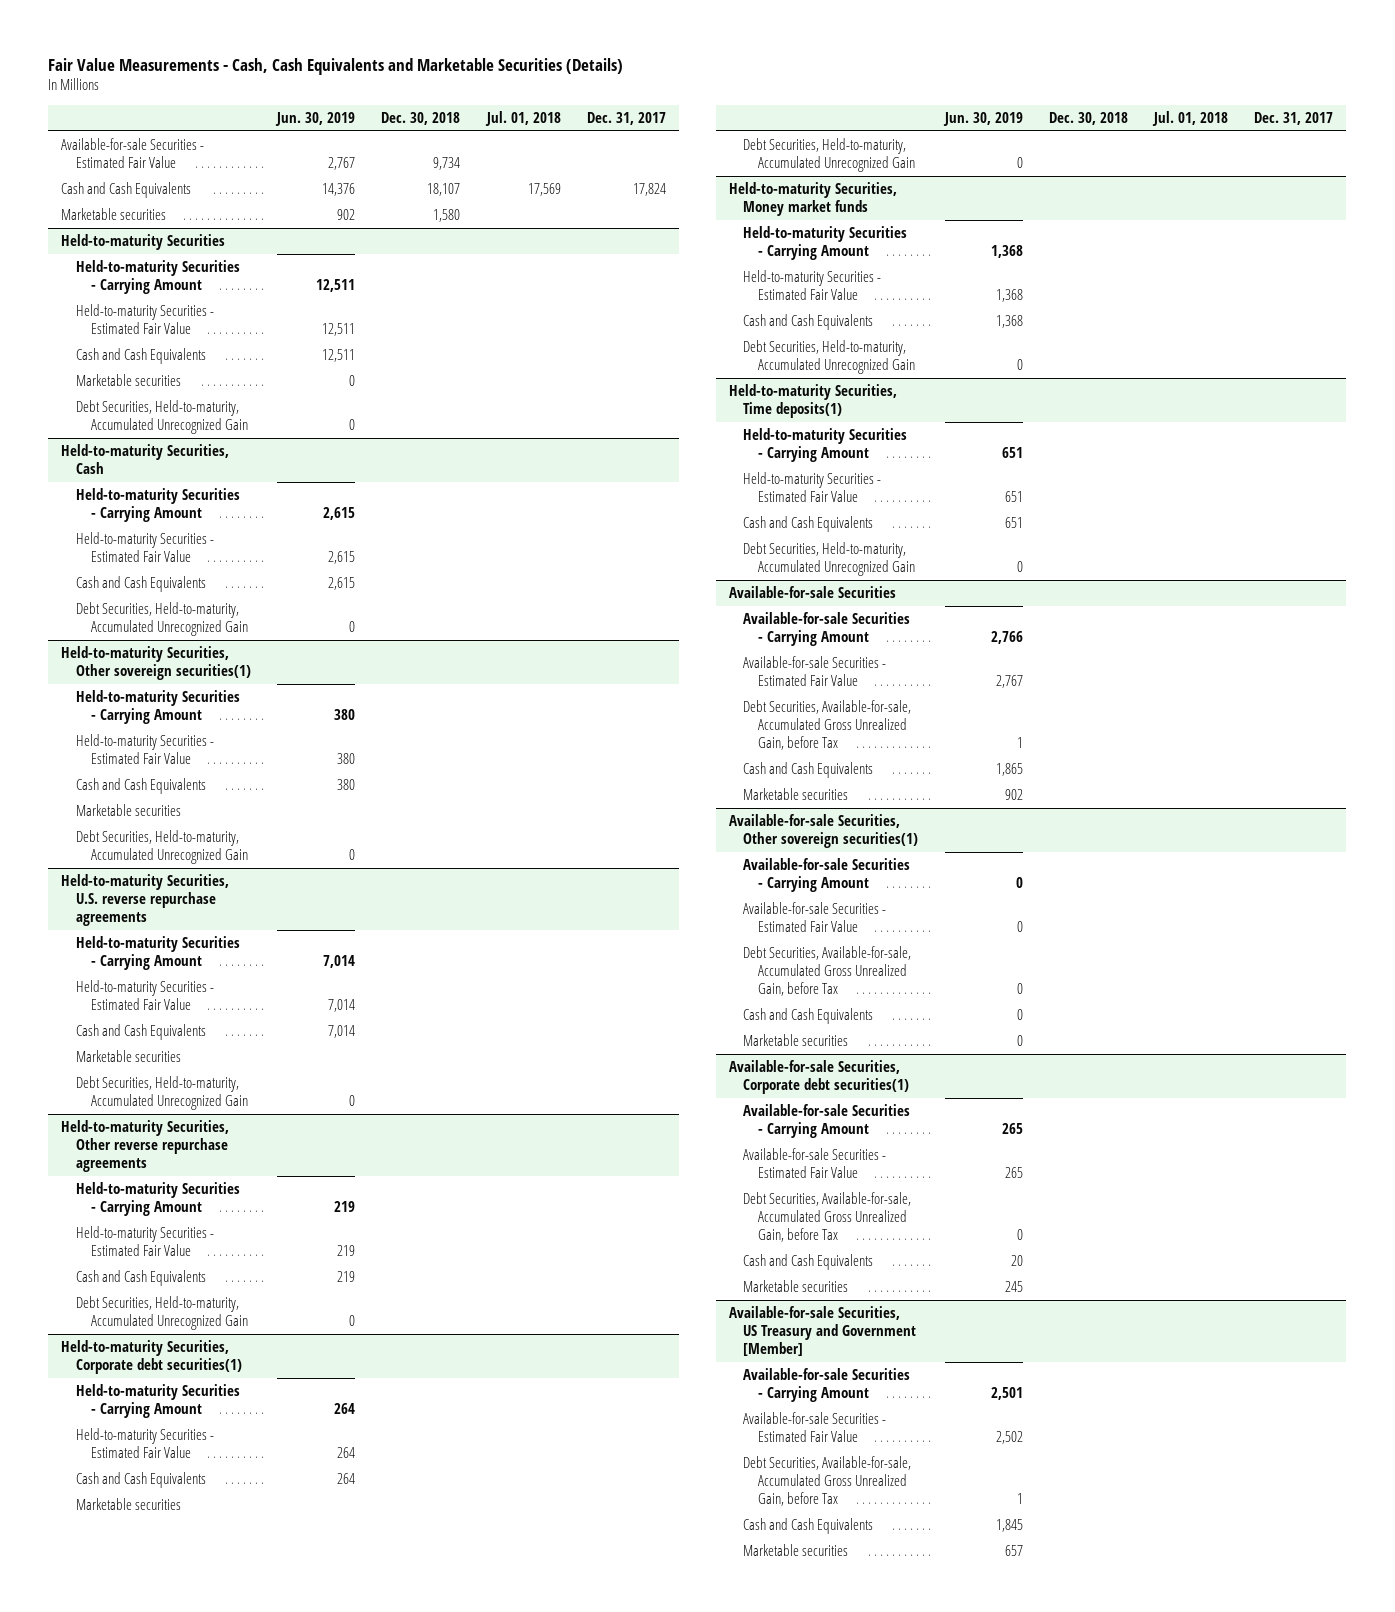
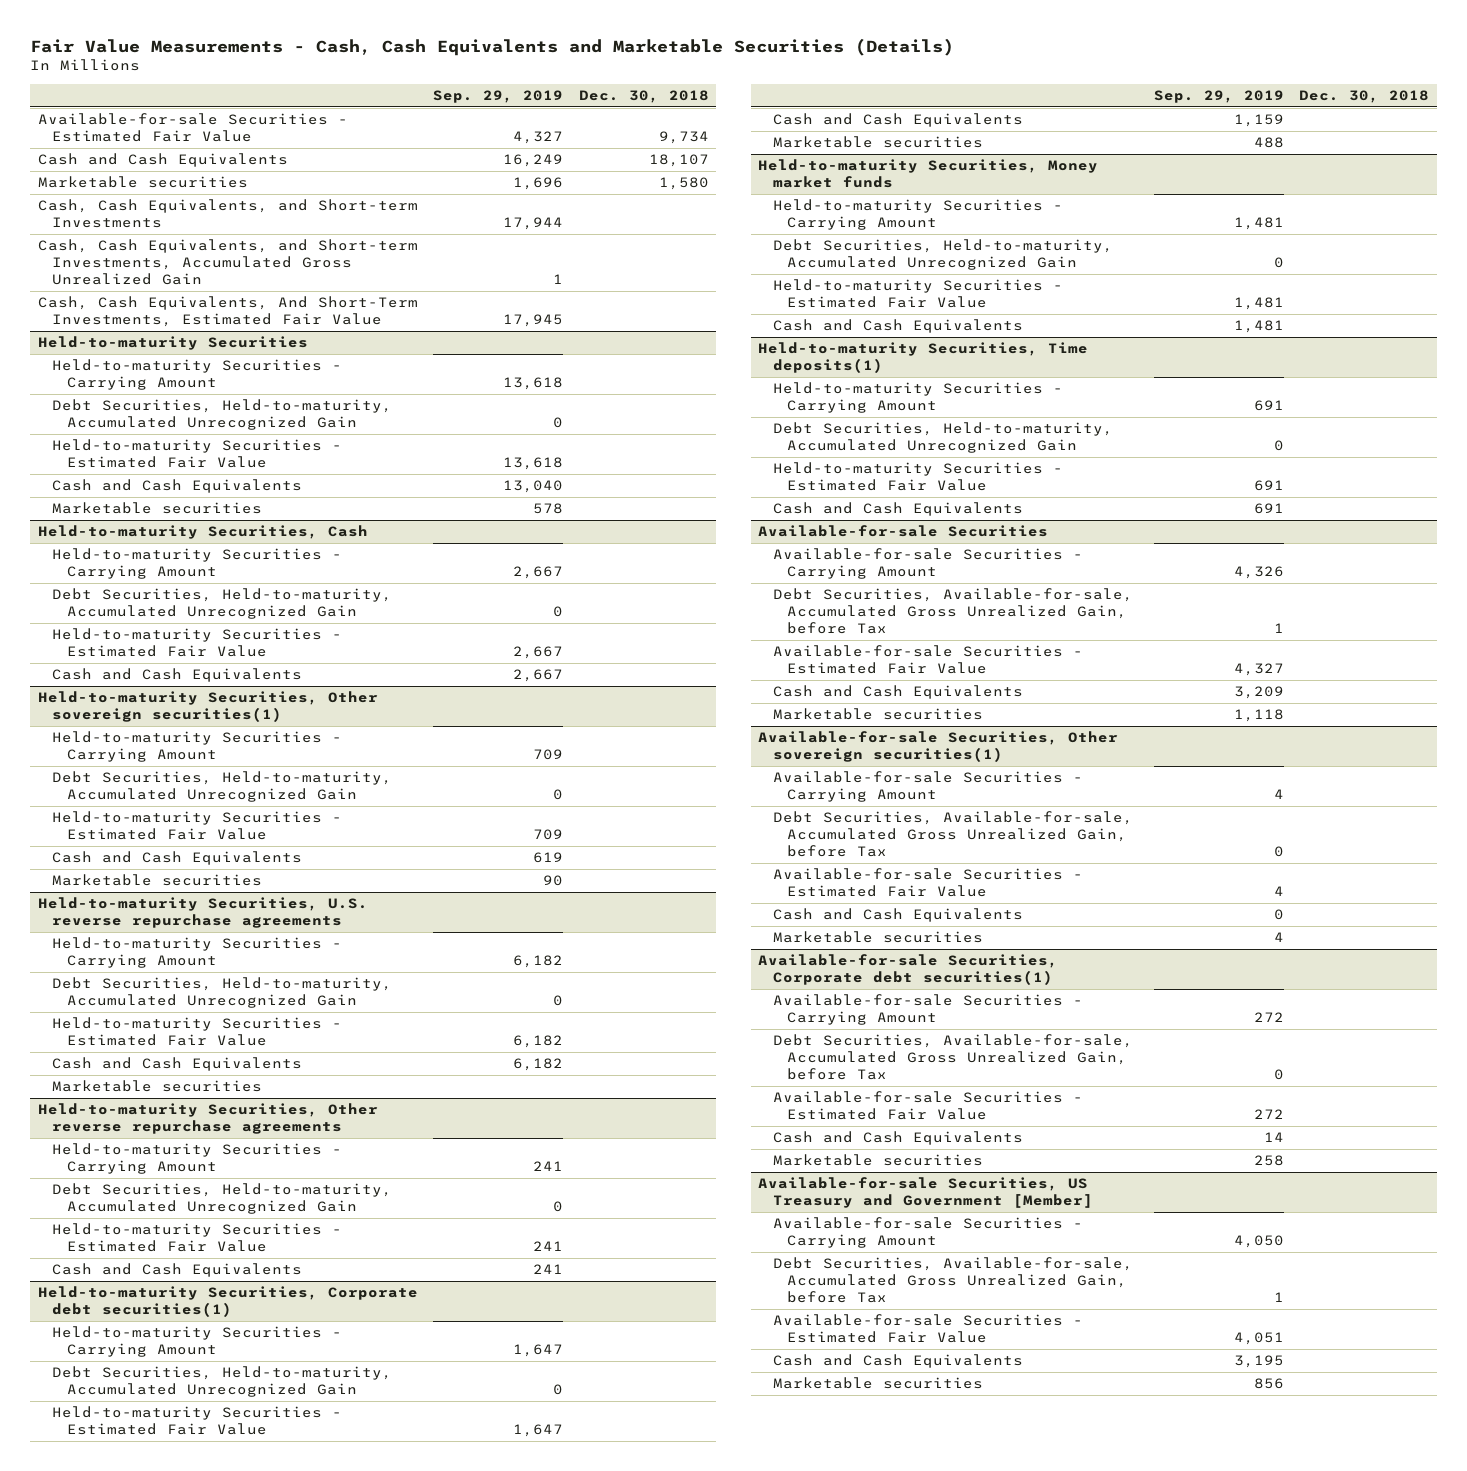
- | Jun. 30, 2019 | Dec. 30, 2018 | Jul. 01, 2018 | Dec. 31, 2017
+ | Sep. 29, 2019 | Dec. 30, 2018
+ Cash, Cash Equivalents, and Short-term Investments | 17,944 |
+ Cash, Cash Equivalents, and Short-term Investments, Accumulated Gross Unrealized Gain | 1 |
+ Cash, Cash Equivalents, And Short-Term Investments, Estimated Fair Value | 17,945 |
@ Held-to-maturity Securities
moved up: Debt Securities, Held-to-maturity, Accumulated Unrecognized Gain | 0 |
@ Held-to-maturity Securities, Cash
moved up: Debt Securities, Held-to-maturity, Accumulated Unrecognized Gain | 0 |
@ Held-to-maturity Securities, Other sovereign securities(1)
moved up: Debt Securities, Held-to-maturity, Accumulated Unrecognized Gain | 0 |
@ Held-to-maturity Securities, U.S. reverse repurchase agreements
moved up: Debt Securities, Held-to-maturity, Accumulated Unrecognized Gain | 0 |
@ Held-to-maturity Securities, Other reverse repurchase agreements
moved up: Debt Securities, Held-to-maturity, Accumulated Unrecognized Gain | 0 |
@ Held-to-maturity Securities, Corporate debt securities(1)
moved up: Debt Securities, Held-to-maturity, Accumulated Unrecognized Gain | 0 |
@ Held-to-maturity Securities, Money market funds
moved up: Debt Securities, Held-to-maturity, Accumulated Unrecognized Gain | 0 |
@ Held-to-maturity Securities, Time deposits(1)
moved up: Debt Securities, Held-to-maturity, Accumulated Unrecognized Gain | 0 |
@ Available-for-sale Securities
moved down: Available-for-sale Securities - Estimated Fair Value | 4,327 |
@ Available-for-sale Securities, Other sovereign securities(1)
moved down: Available-for-sale Securities - Estimated Fair Value | 4 |
@ Available-for-sale Securities, Corporate debt securities(1)
moved down: Available-for-sale Securities - Estimated Fair Value | 272 |
@ Available-for-sale Securities, US Treasury and Government [Member]
moved down: Available-for-sale Securities - Estimated Fair Value | 4,051 |

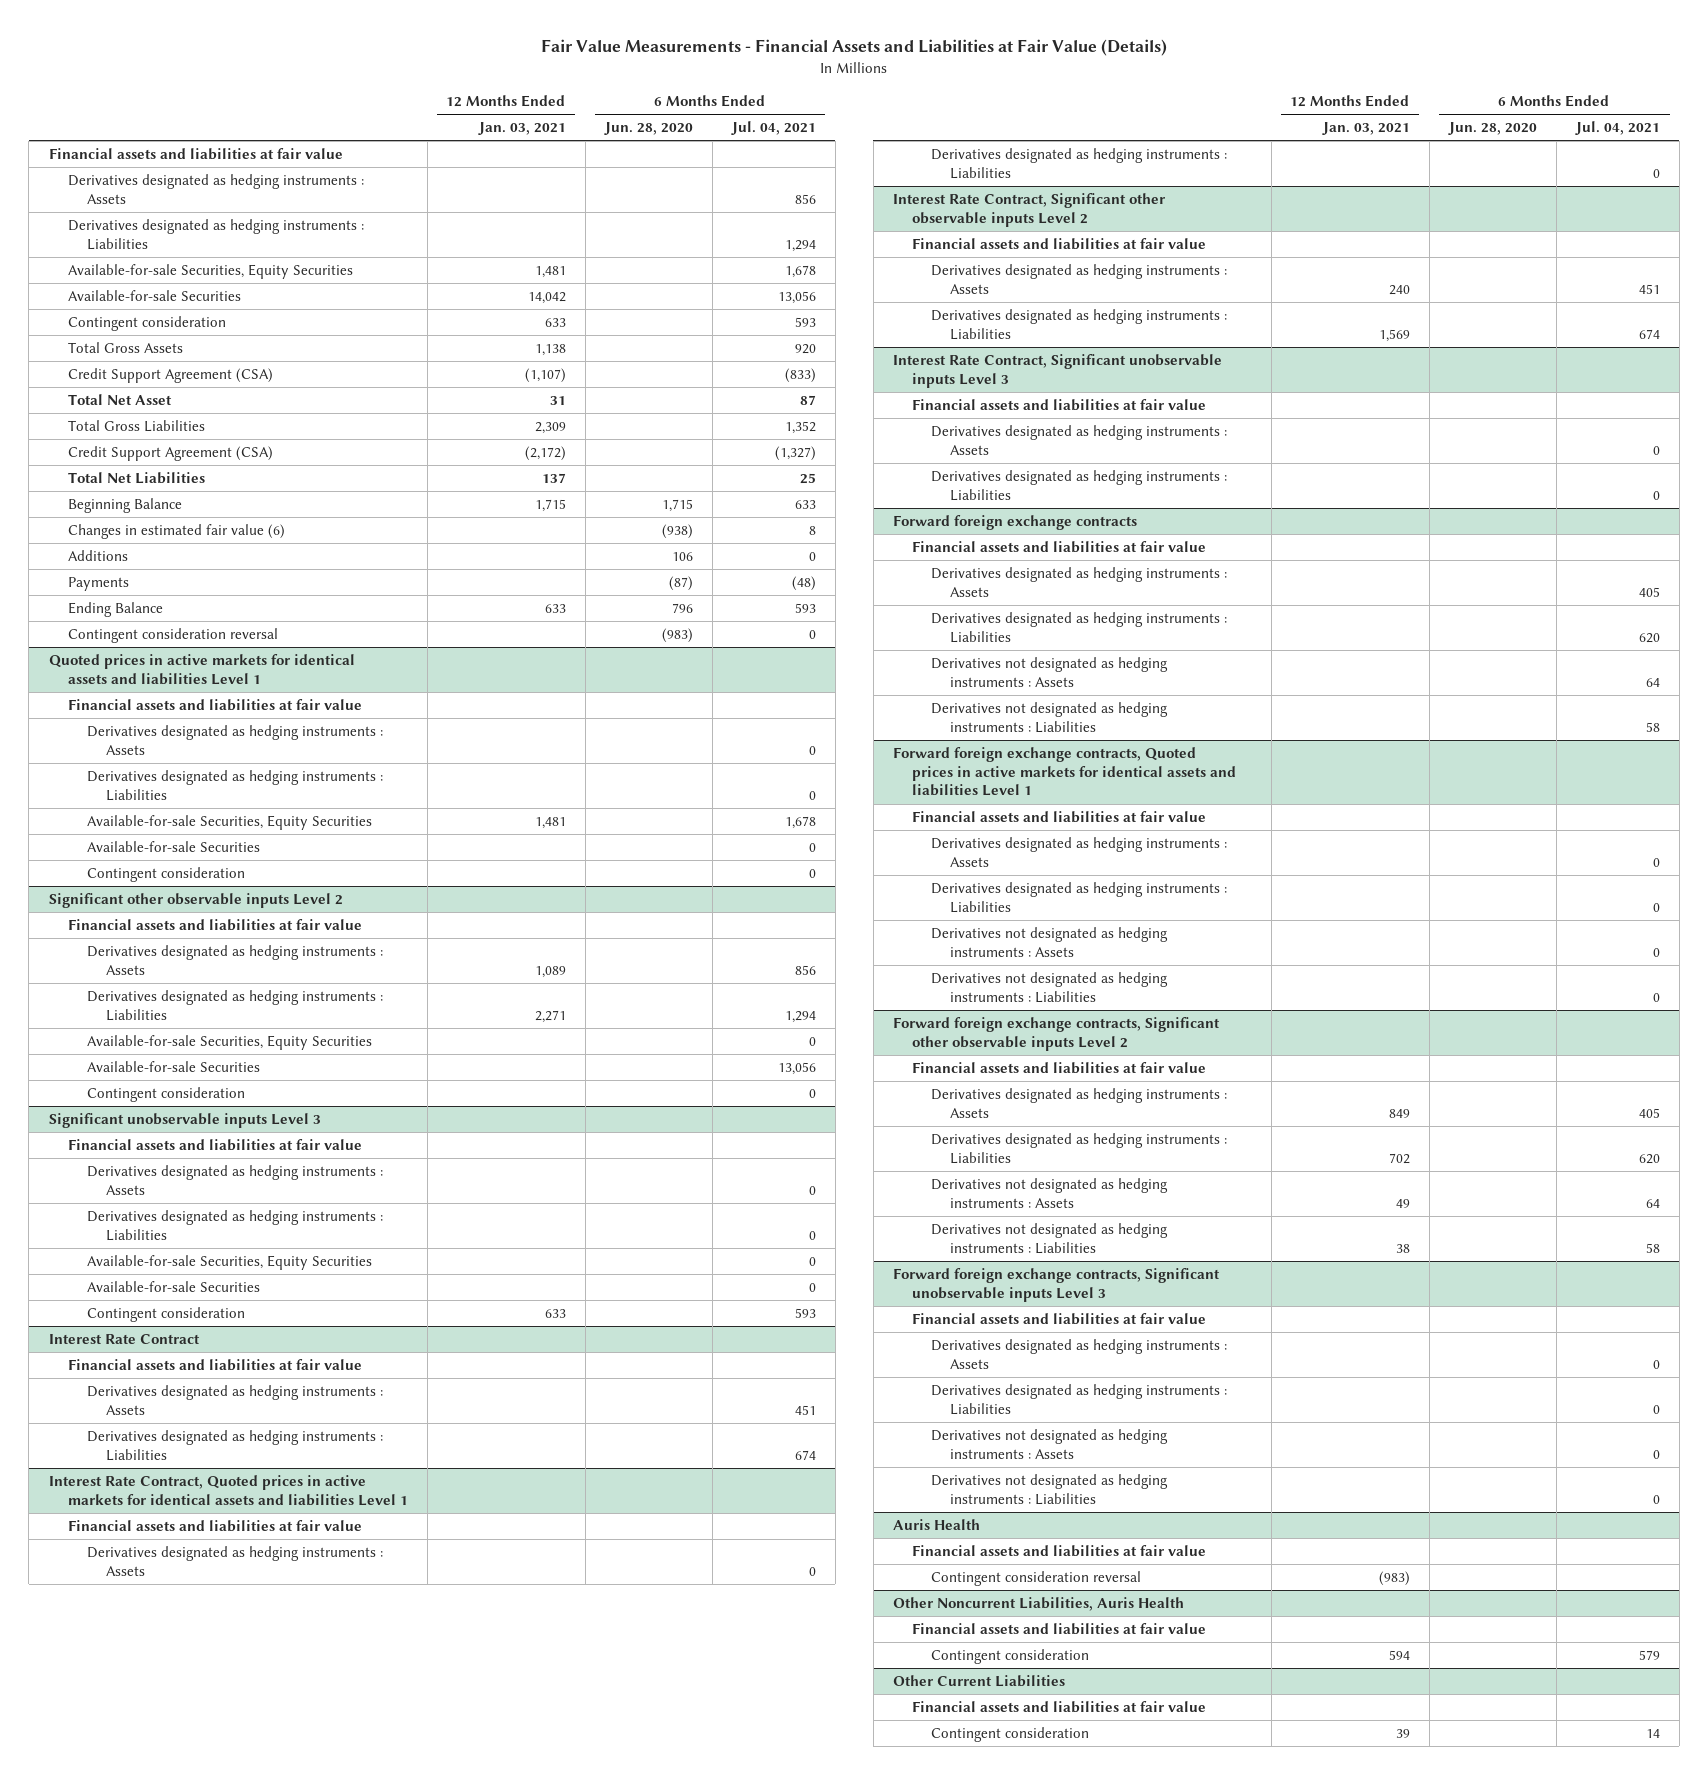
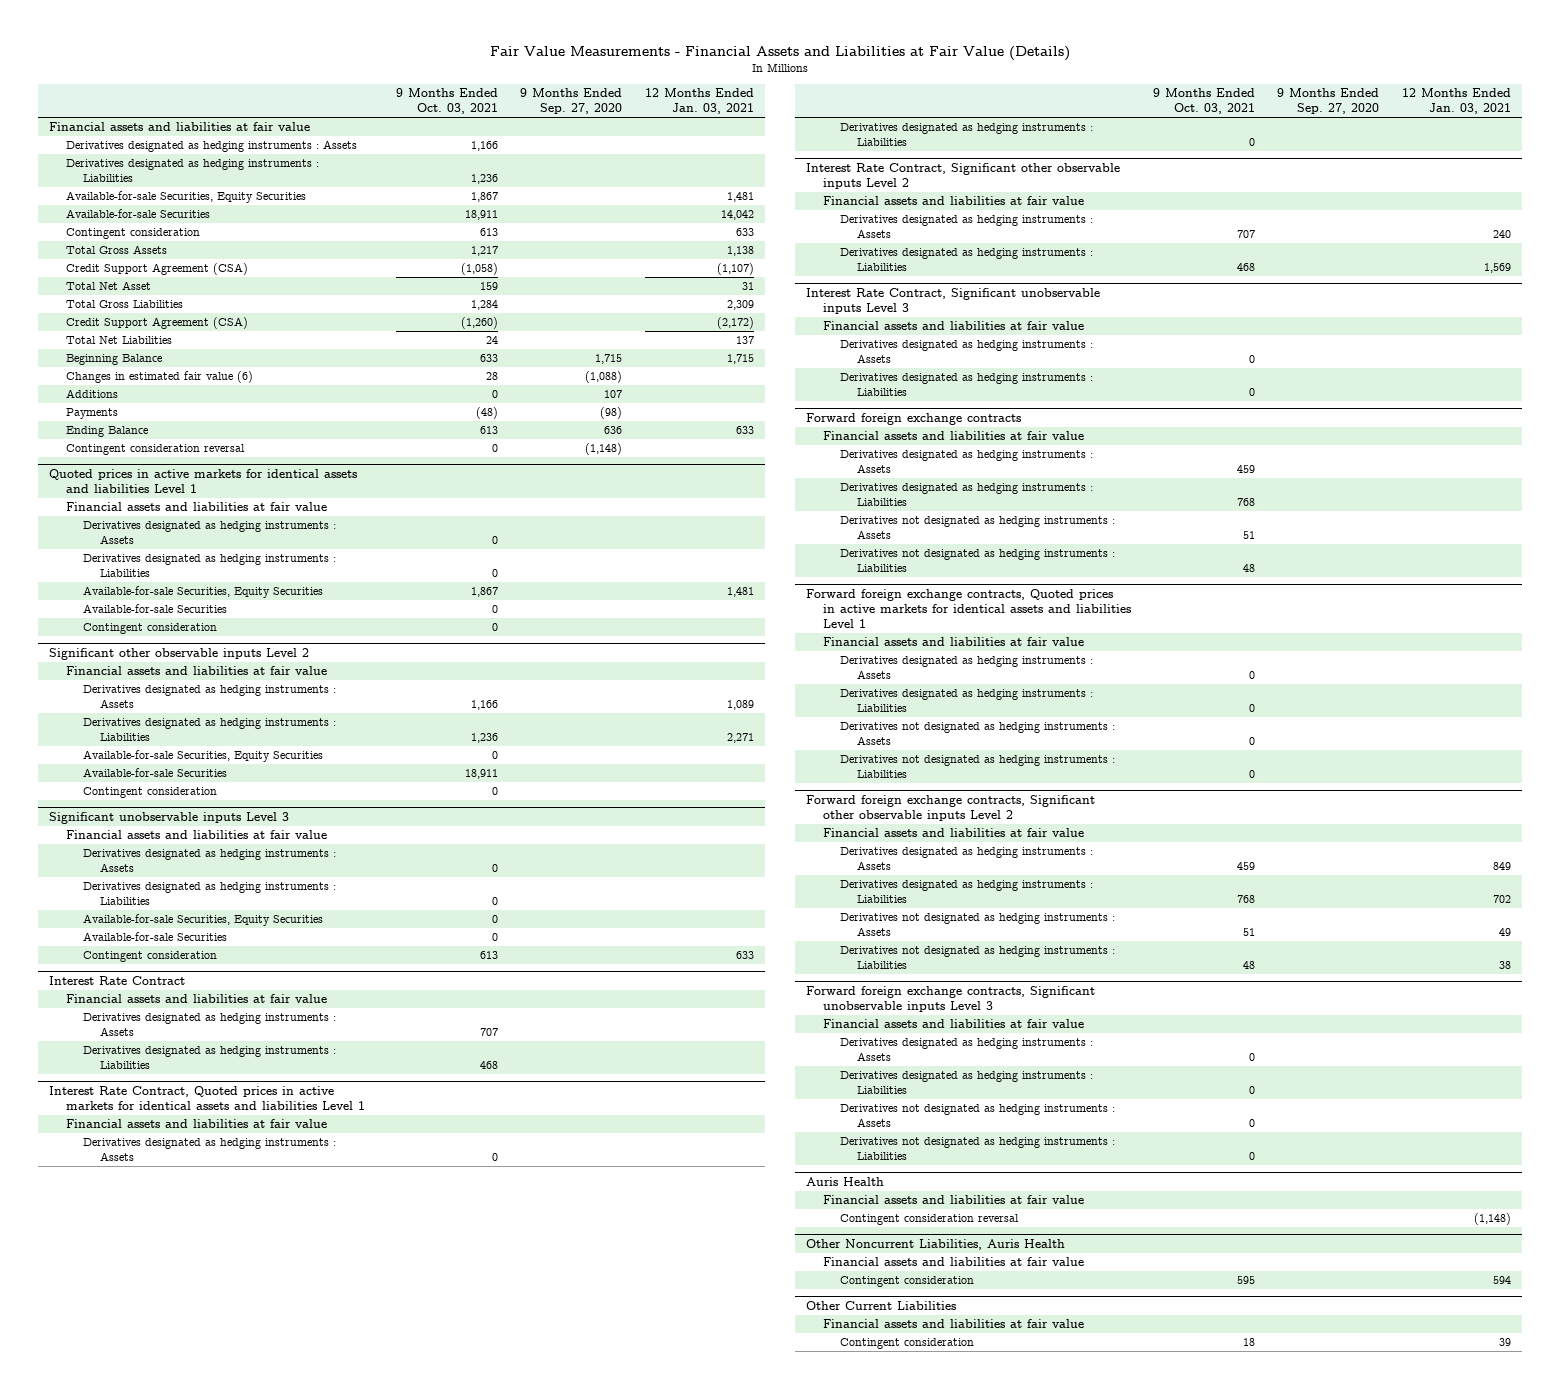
- | 12 Months Ended Jan. 03, 2021 | 6 Months Ended Jun. 28, 2020 | 6 Months Ended Jul. 04, 2021
+ | 9 Months Ended Oct. 03, 2021 | 9 Months Ended Sep. 27, 2020 | 12 Months Ended Jan. 03, 2021
@ Auris Health
- Contingent consideration reversal | (983) | |
+ Contingent consideration reversal | | | (1,148)

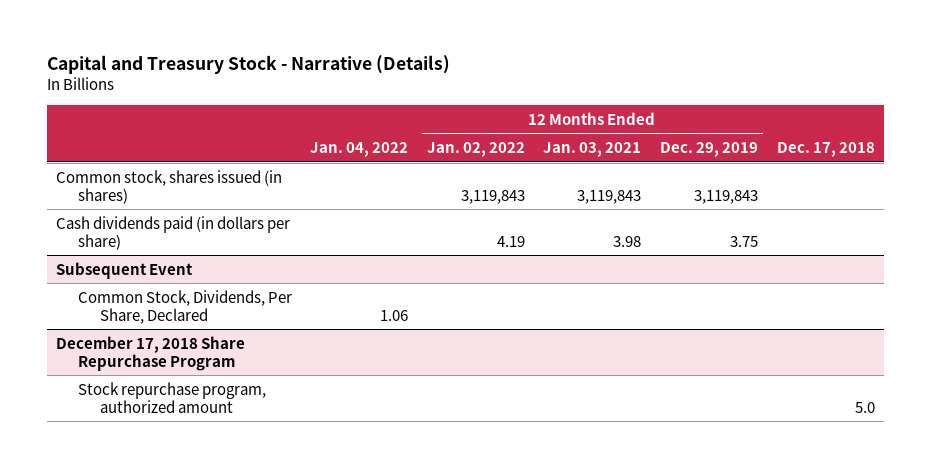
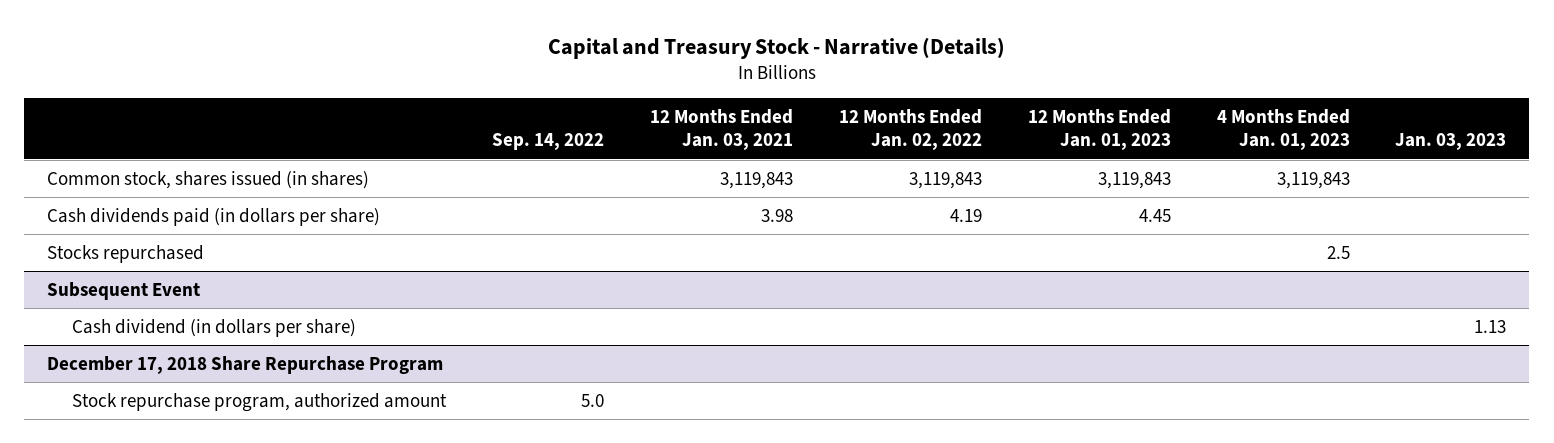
- | Jan. 04, 2022 | 12 Months Ended Jan. 02, 2022 | 12 Months Ended Jan. 03, 2021 | 12 Months Ended Dec. 29, 2019 | Dec. 17, 2018
+ | Sep. 14, 2022 | 12 Months Ended Jan. 03, 2021 | 12 Months Ended Jan. 02, 2022 | 12 Months Ended Jan. 01, 2023 | 4 Months Ended Jan. 01, 2023 | Jan. 03, 2023
+ Stocks repurchased | | | | | 2.5 |
@ Subsequent Event
- Common Stock, Dividends, Per Share, Declared | 1.06 | | | |
+ Cash dividend (in dollars per share) | | | | | | 1.13

